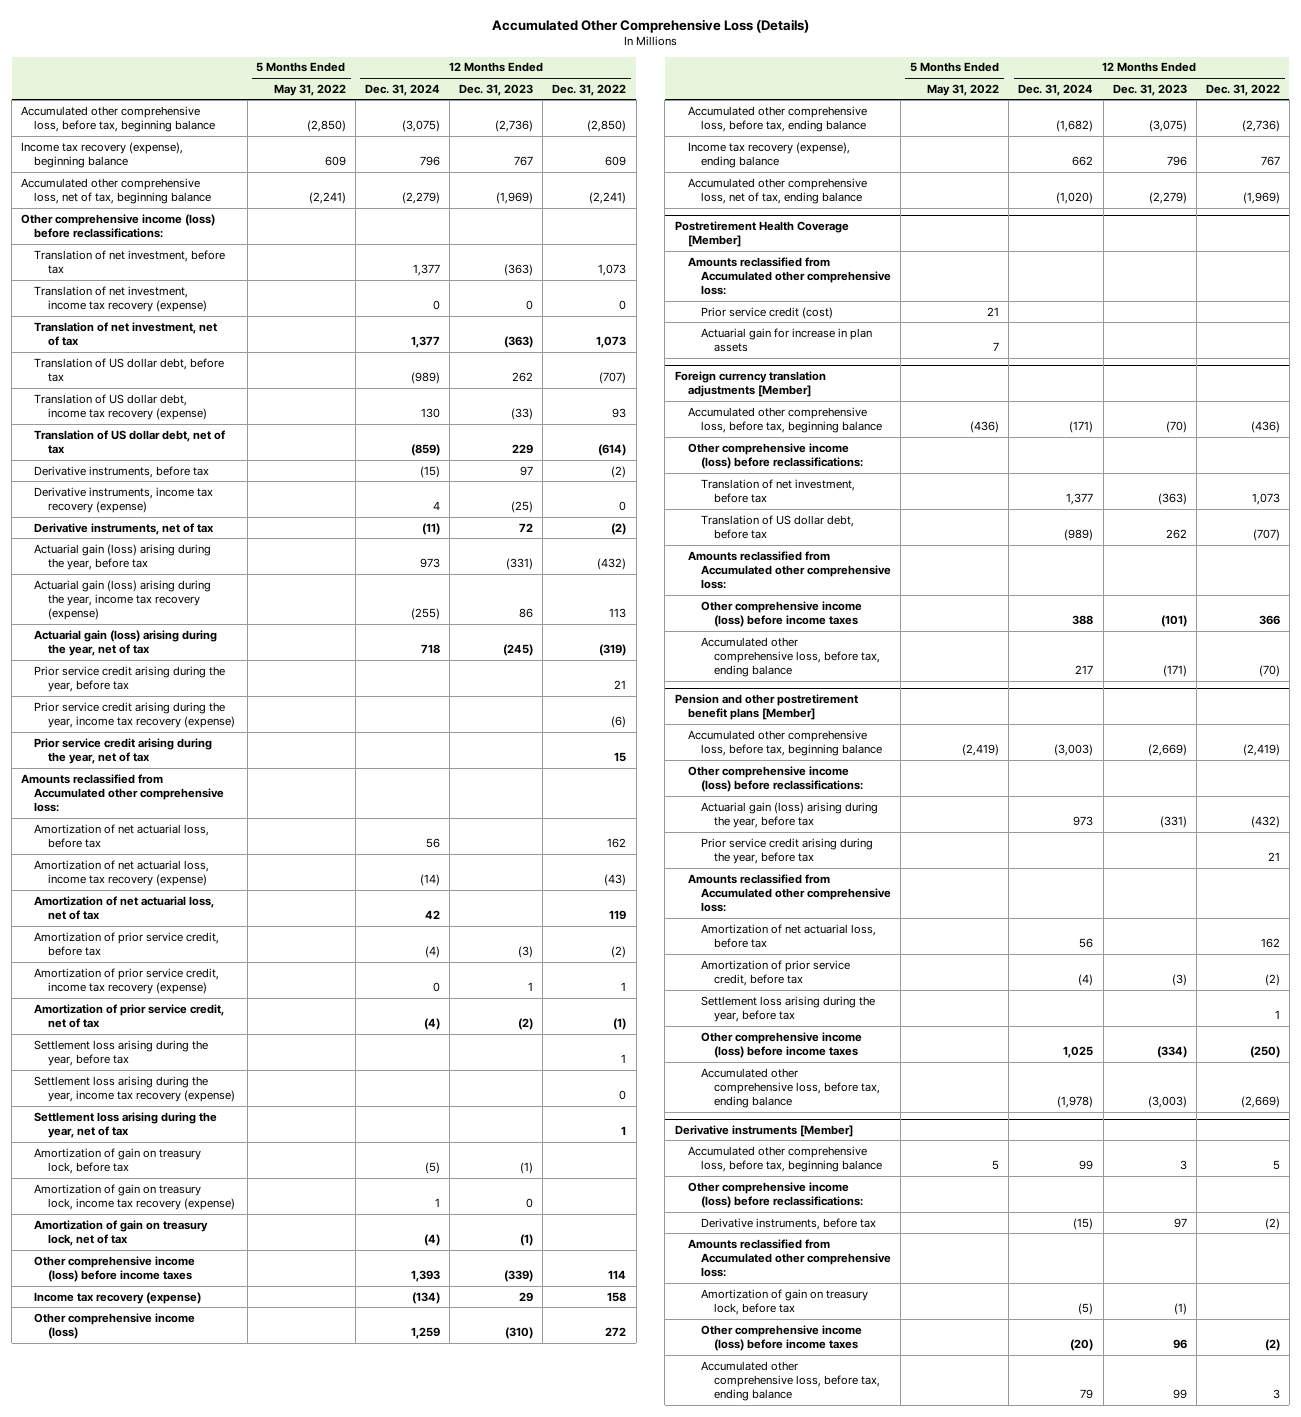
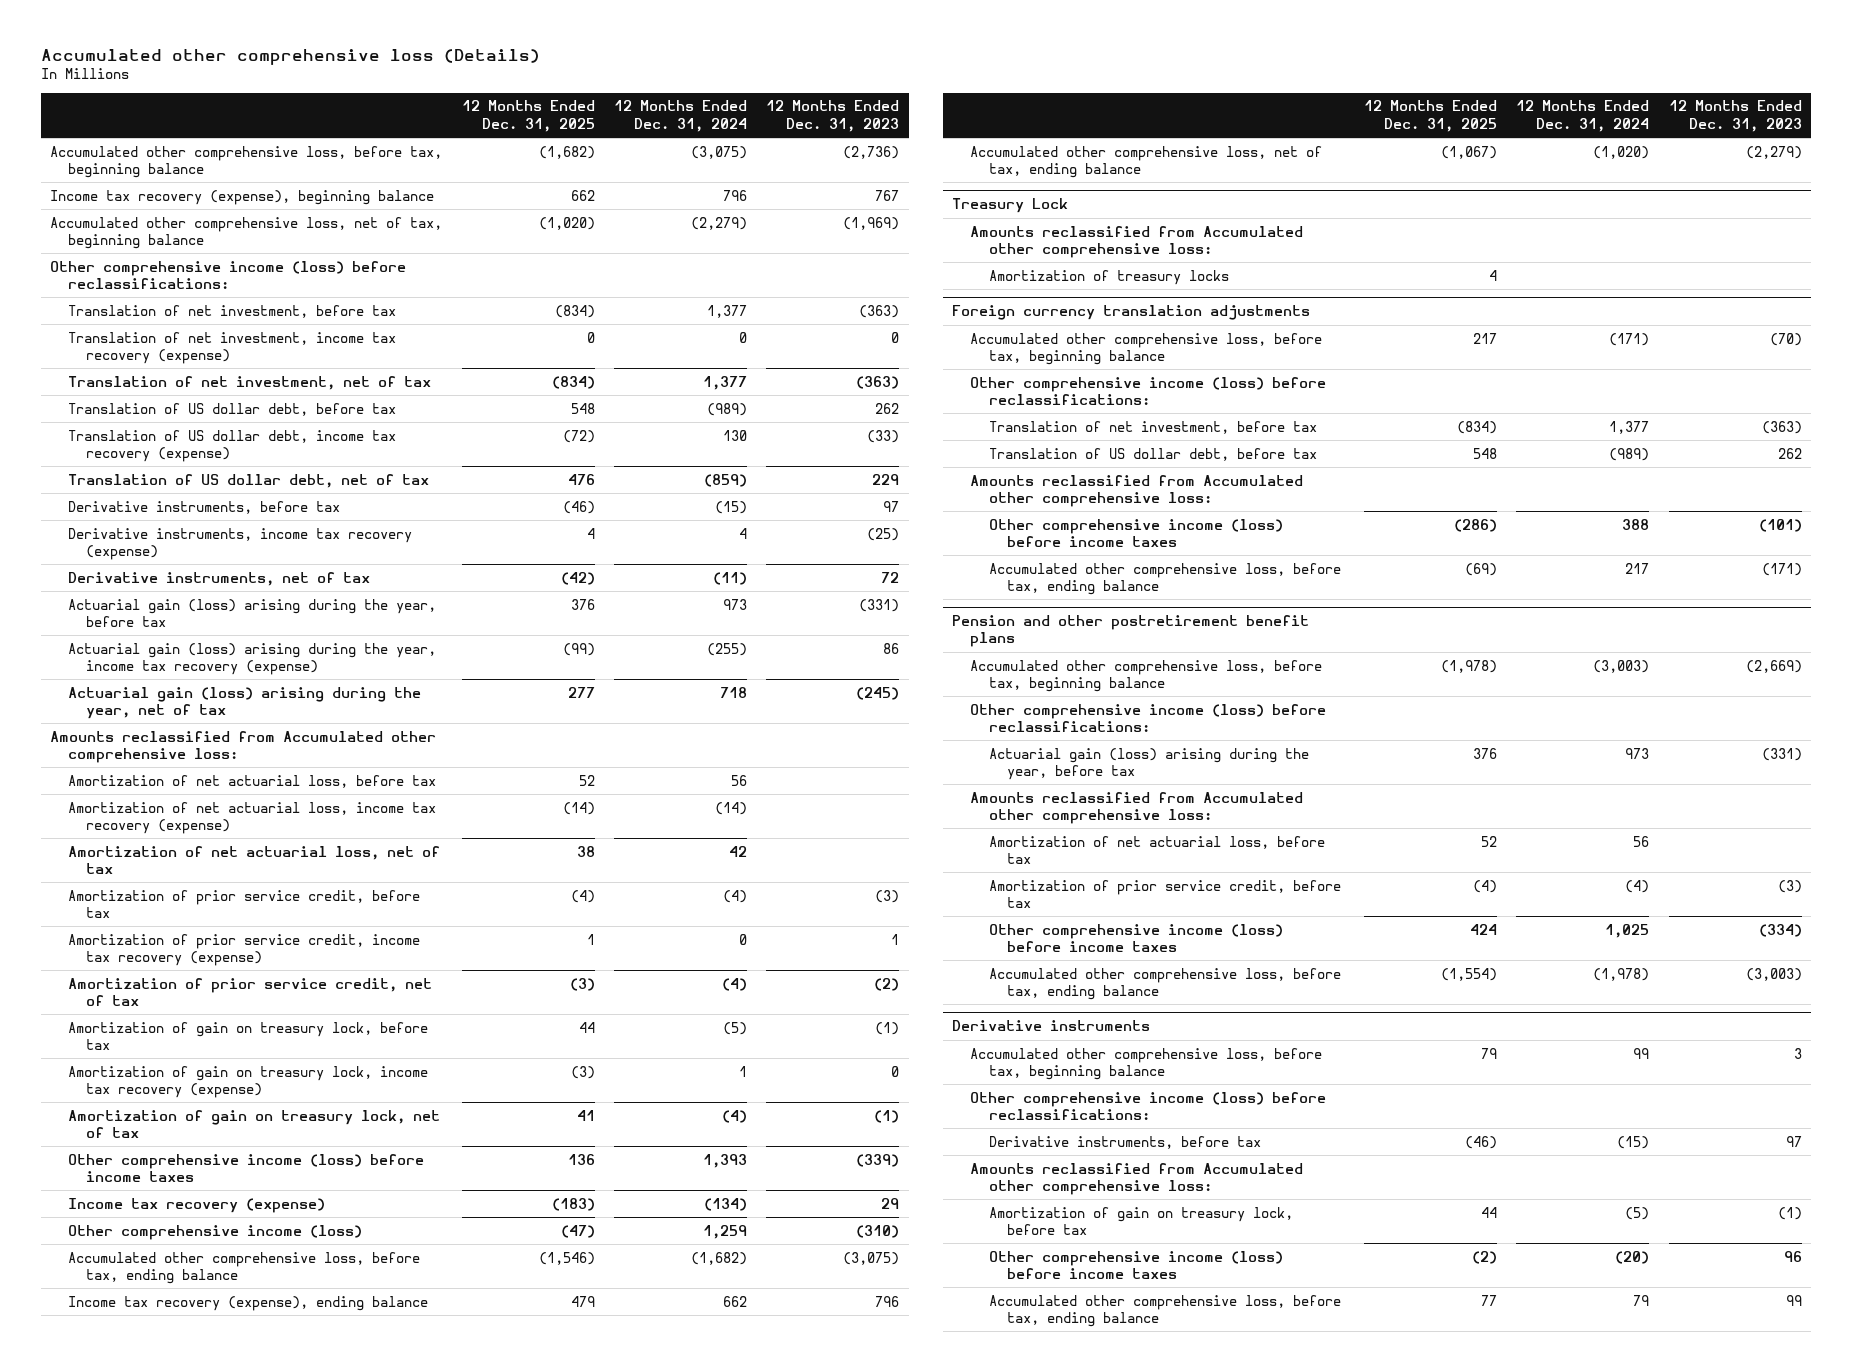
- Accumulated Other Comprehensive Loss (Details)
+ Accumulated other comprehensive loss (Details)
- | 5 Months Ended May 31, 2022 | 12 Months Ended Dec. 31, 2024 | 12 Months Ended Dec. 31, 2023 | 12 Months Ended Dec. 31, 2022
+ | 12 Months Ended Dec. 31, 2025 | 12 Months Ended Dec. 31, 2024 | 12 Months Ended Dec. 31, 2023
- Prior service credit arising during the year, before tax | | | | 21
- Prior service credit arising during the year, income tax recovery (expense) | | | | (6)
- Prior service credit arising during the year, net of tax | | | | 15
- Settlement loss arising during the year, before tax | | | | 1
- Settlement loss arising during the year, income tax recovery (expense) | | | | 0
- Settlement loss arising during the year, net of tax | | | | 1
- Postretirement Health Coverage [Member]
+ Treasury Lock
- Prior service credit (cost) | 21 | | |
- Actuarial gain for increase in plan assets | 7 | | |
- Foreign currency translation adjustments [Member]
+ Amortization of treasury locks | 4 | |
+ Foreign currency translation adjustments
- Pension and other postretirement benefit plans [Member]
+ Pension and other postretirement benefit plans
- Prior service credit arising during the year, before tax | | | | 21
- Settlement loss arising during the year, before tax | | | | 1
- Derivative instruments [Member]
+ Derivative instruments

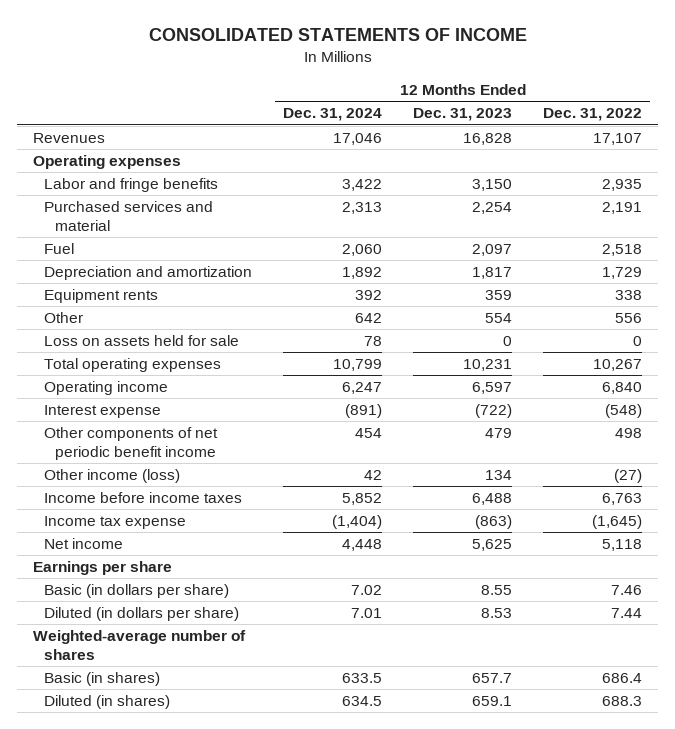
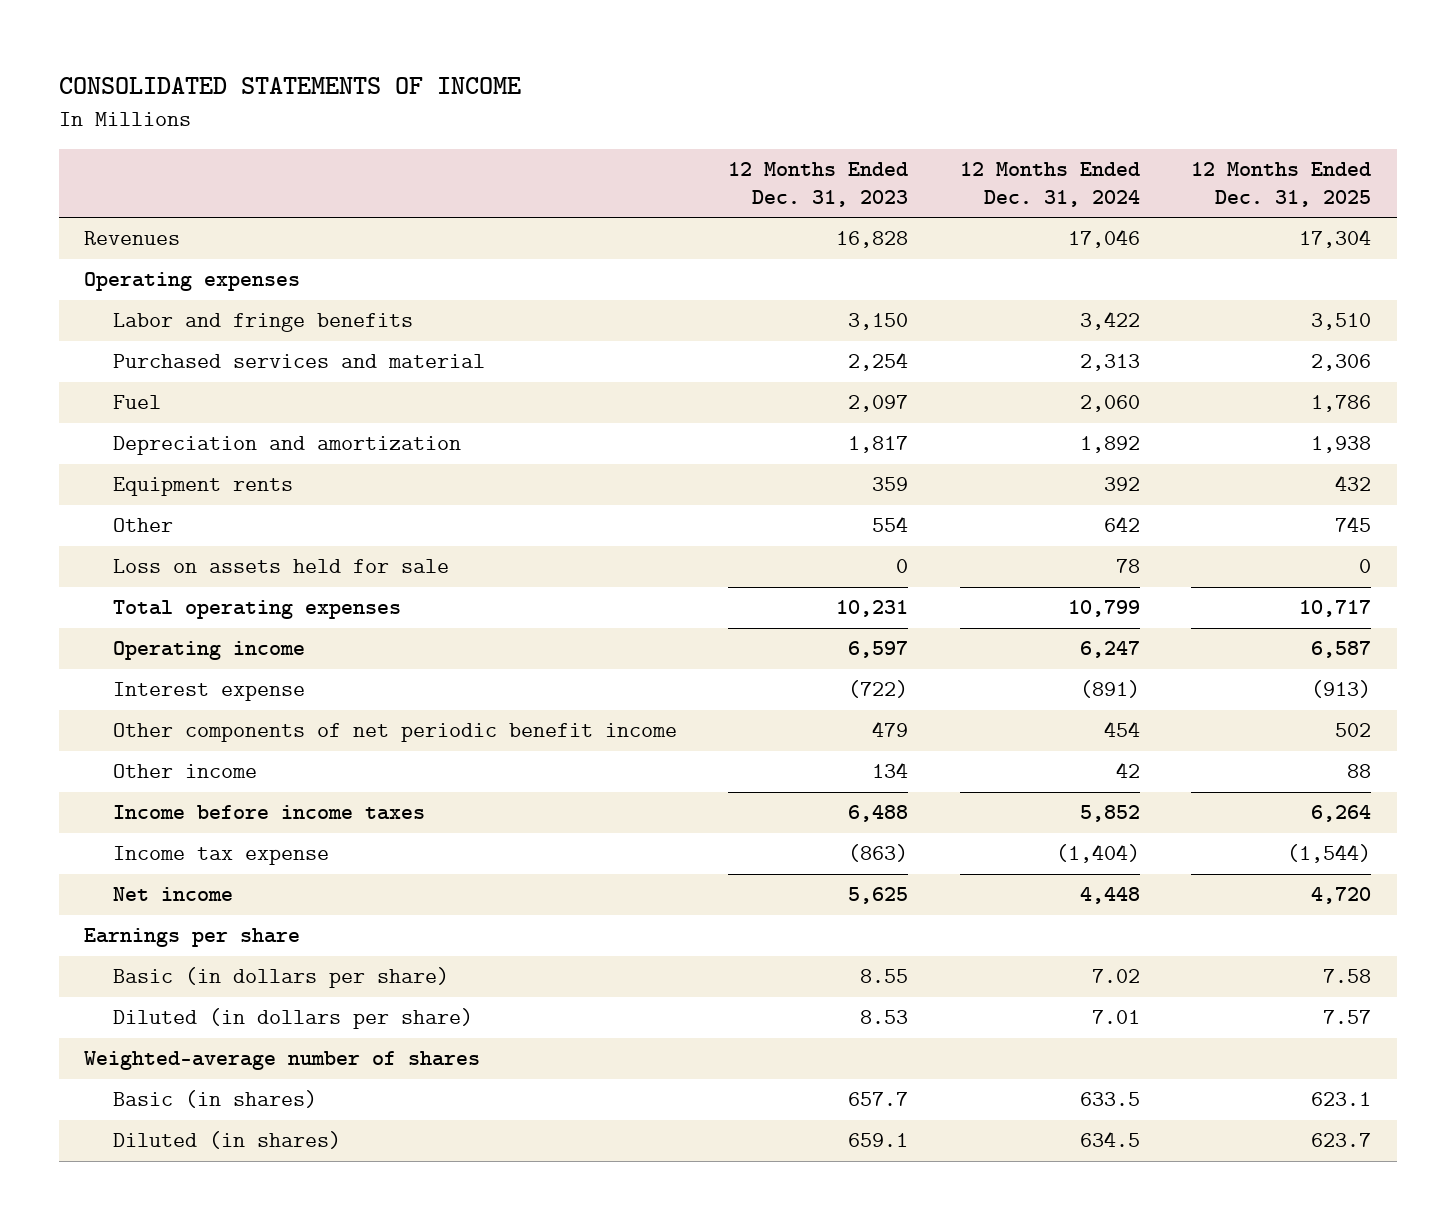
- | 12 Months Ended Dec. 31, 2024 | 12 Months Ended Dec. 31, 2023 | 12 Months Ended Dec. 31, 2022
+ | 12 Months Ended Dec. 31, 2023 | 12 Months Ended Dec. 31, 2024 | 12 Months Ended Dec. 31, 2025
- Other income (loss) | 42 | 134 | (27)
+ Other income | 134 | 42 | 88

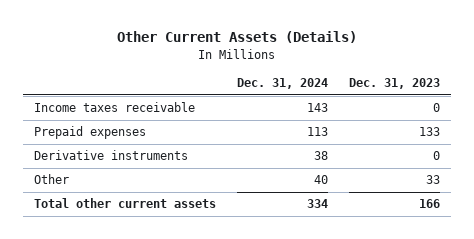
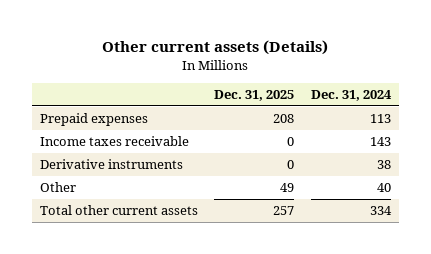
- Other Current Assets (Details)
+ Other current assets (Details)
- | Dec. 31, 2024 | Dec. 31, 2023
+ | Dec. 31, 2025 | Dec. 31, 2024
moved down: Income taxes receivable | 0 | 143

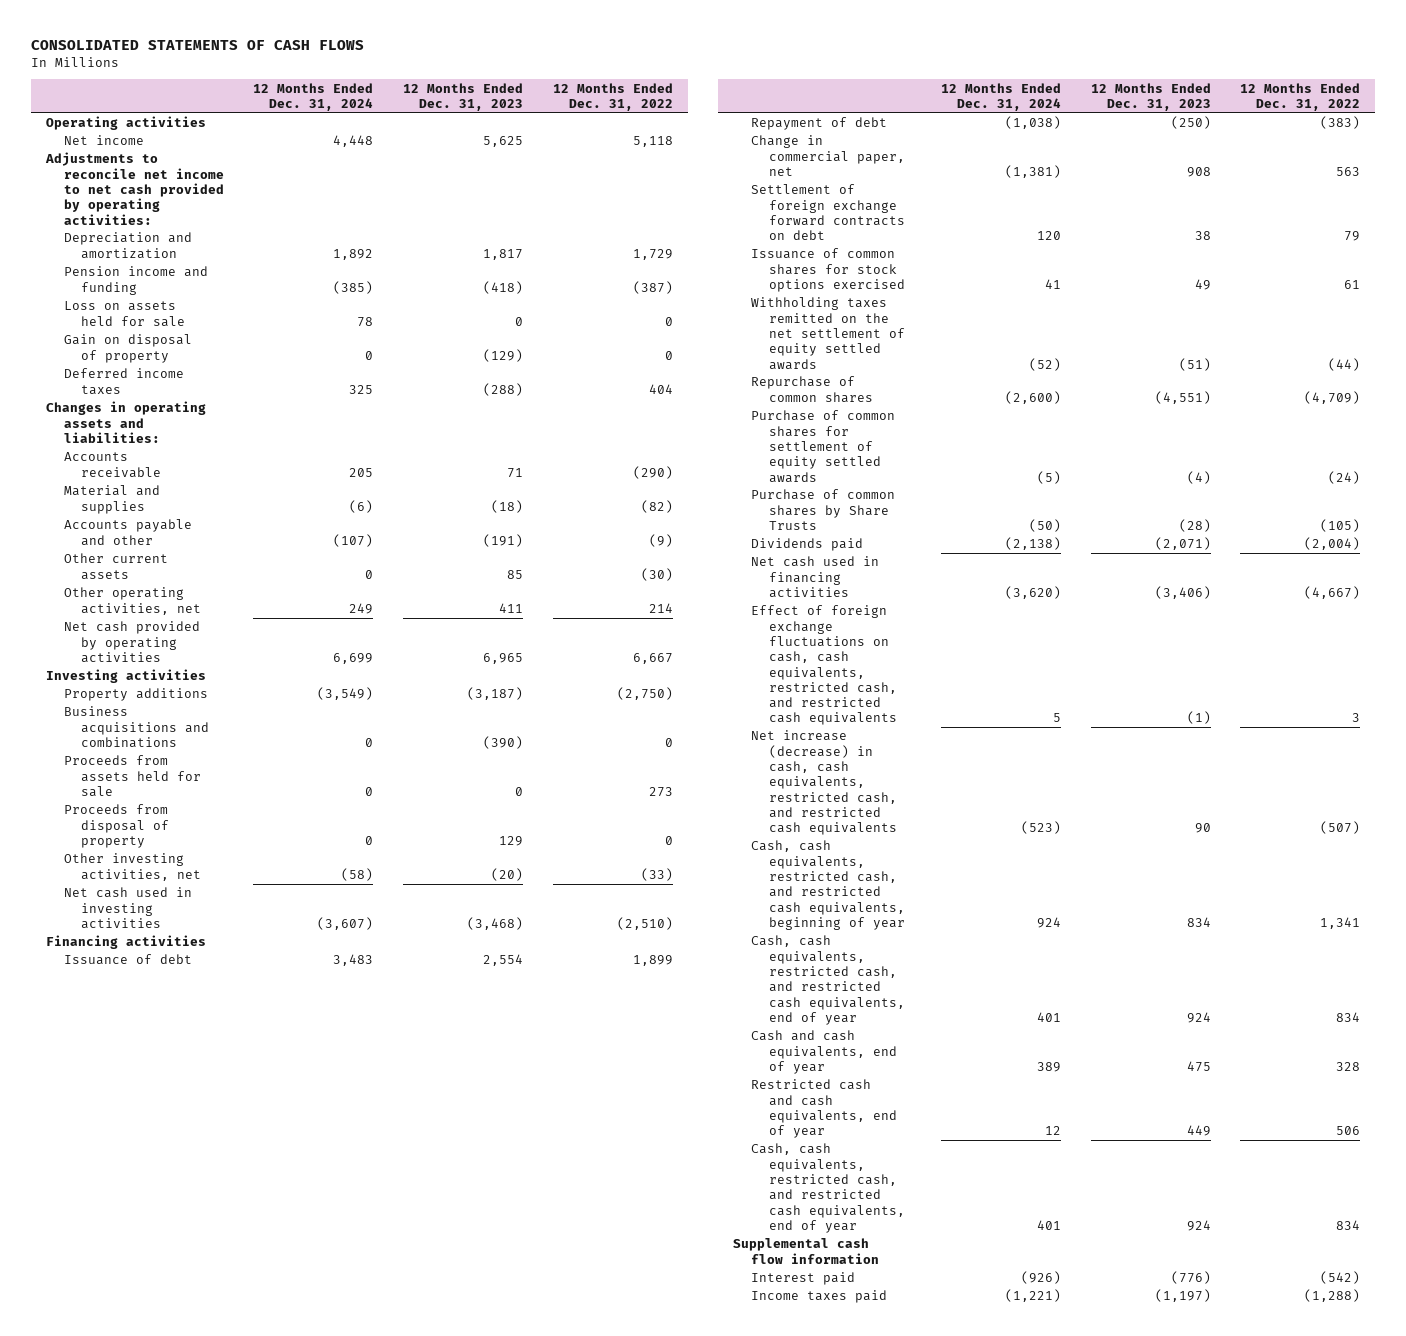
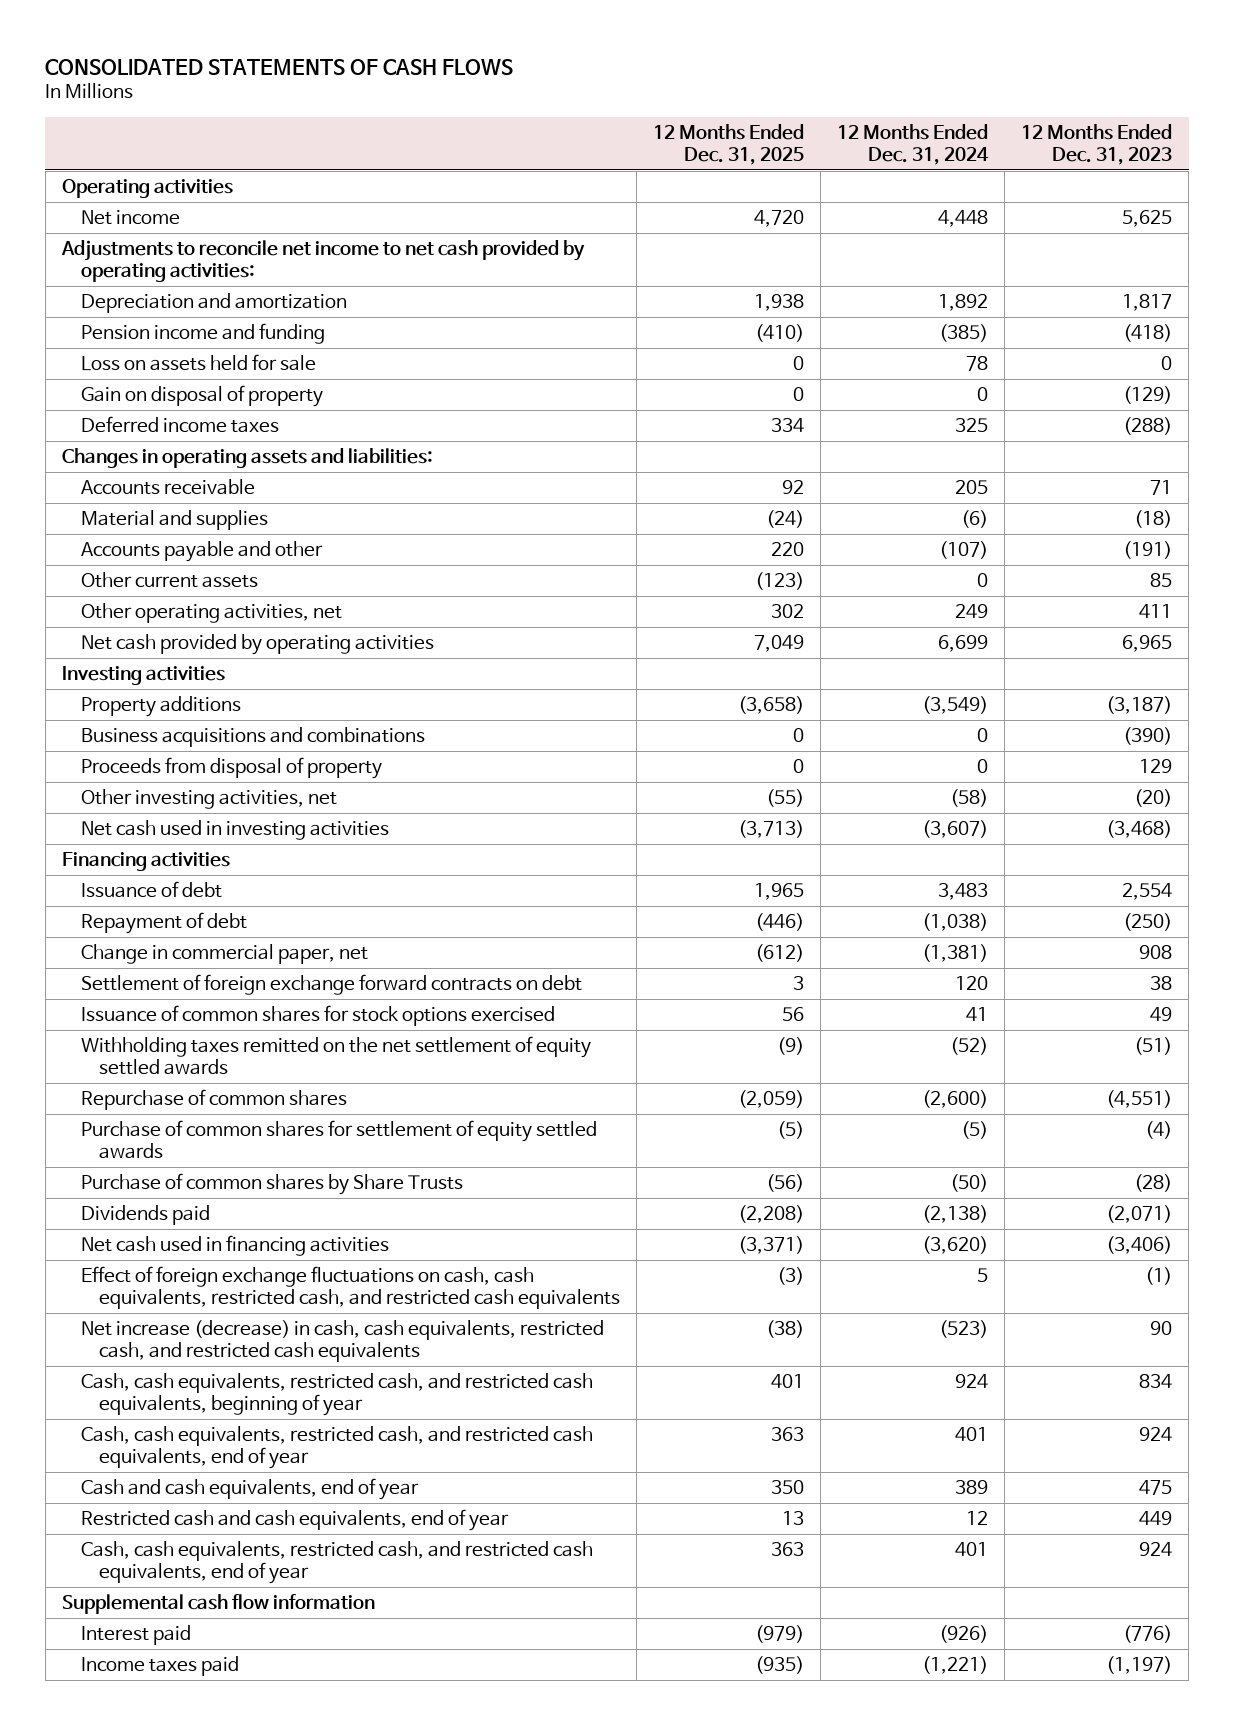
- | 12 Months Ended Dec. 31, 2024 | 12 Months Ended Dec. 31, 2023 | 12 Months Ended Dec. 31, 2022
+ | 12 Months Ended Dec. 31, 2025 | 12 Months Ended Dec. 31, 2024 | 12 Months Ended Dec. 31, 2023
- Proceeds from assets held for sale | 0 | 0 | 273

